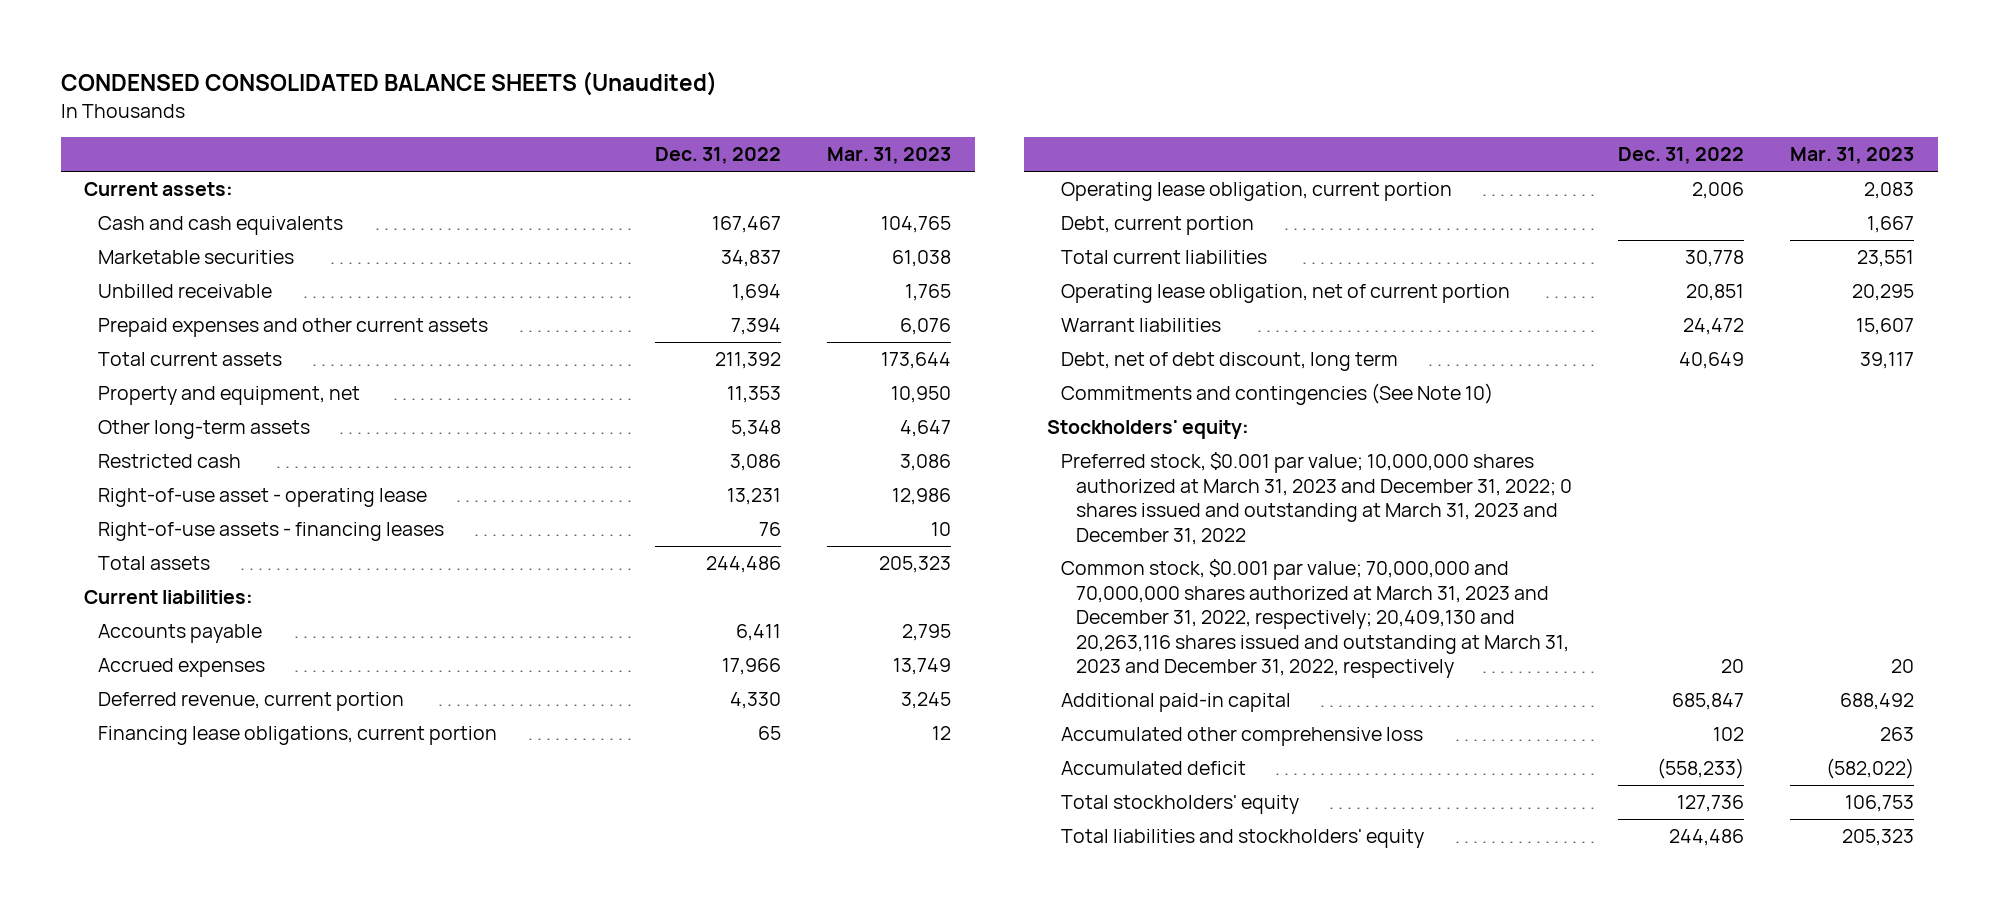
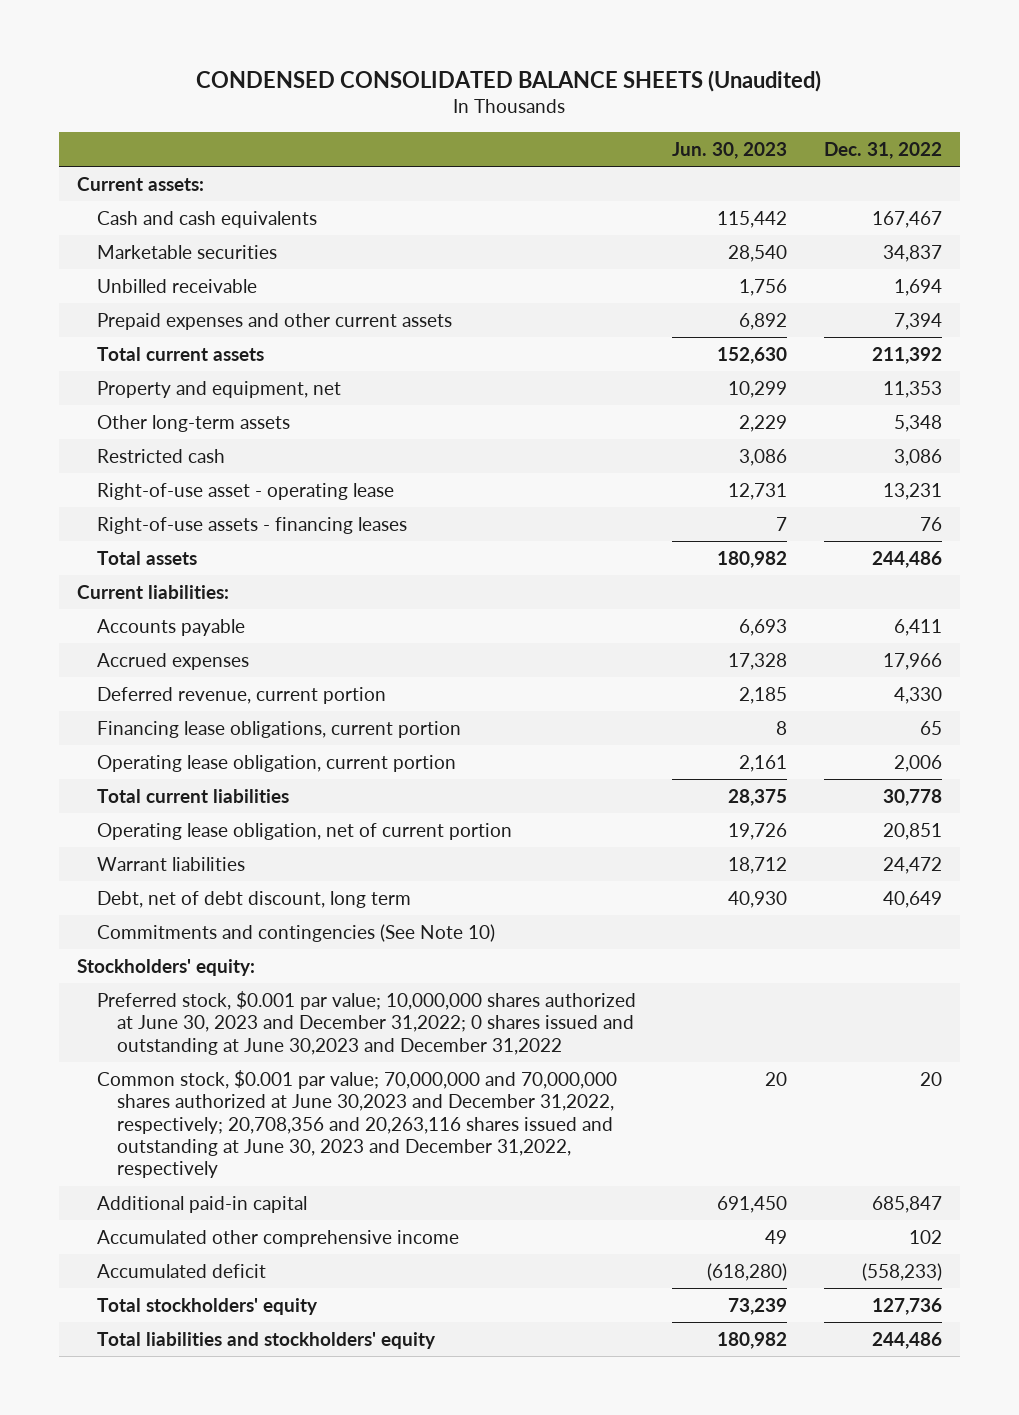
- | Dec. 31, 2022 | Mar. 31, 2023
+ | Jun. 30, 2023 | Dec. 31, 2022
- Debt, current portion | | 1,667
- Preferred stock, $0.001 par value; 10,000,000 shares authorized at March 31, 2023 and December 31, 2022; 0 shares issued and outstanding at March 31, 2023 and December 31, 2022
- Common stock, $0.001 par value; 70,000,000 and 70,000,000 shares authorized at March 31, 2023 and December 31, 2022, respectively; 20,409,130 and 20,263,116 shares issued and outstanding at March 31, 2023 and December 31, 2022, respectively | 20 | 20
+ Preferred stock, $0.001 par value; 10,000,000 shares authorized at June 30, 2023 and December 31,2022; 0 shares issued and outstanding at June 30,2023 and December 31,2022
+ Common stock, $0.001 par value; 70,000,000 and 70,000,000 shares authorized at June 30,2023 and December 31,2022, respectively; 20,708,356 and 20,263,116 shares issued and outstanding at June 30, 2023 and December 31,2022, respectively | 20 | 20
- Accumulated other comprehensive loss | 102 | 263
+ Accumulated other comprehensive income | 49 | 102

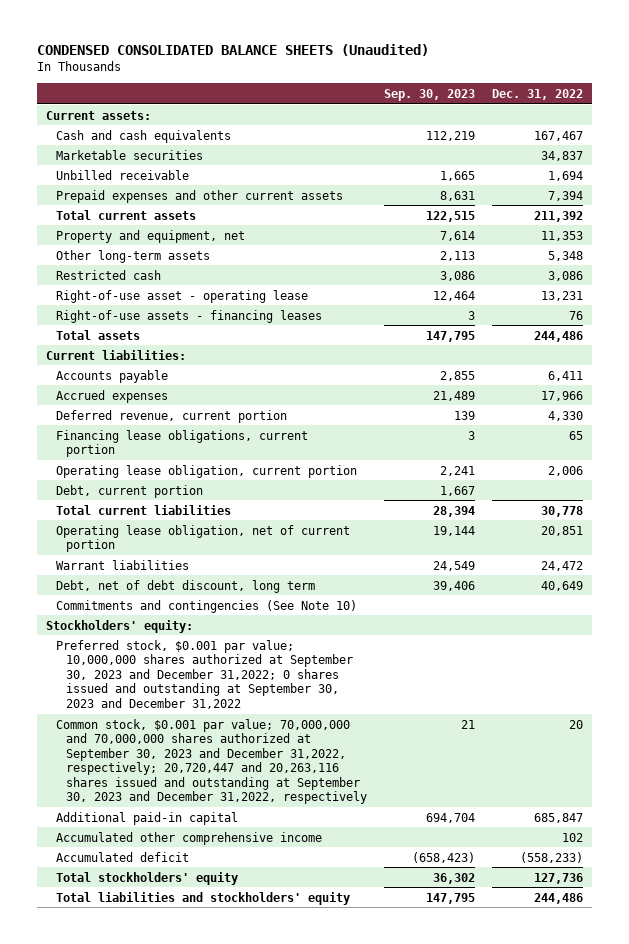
- | Jun. 30, 2023 | Dec. 31, 2022
+ | Sep. 30, 2023 | Dec. 31, 2022
+ Debt, current portion | 1,667 |
- Preferred stock, $0.001 par value; 10,000,000 shares authorized at June 30, 2023 and December 31,2022; 0 shares issued and outstanding at June 30,2023 and December 31,2022
- Common stock, $0.001 par value; 70,000,000 and 70,000,000 shares authorized at June 30,2023 and December 31,2022, respectively; 20,708,356 and 20,263,116 shares issued and outstanding at June 30, 2023 and December 31,2022, respectively | 20 | 20
+ Preferred stock, $0.001 par value; 10,000,000 shares authorized at September 30, 2023 and December 31,2022; 0 shares issued and outstanding at September 30, 2023 and December 31,2022
+ Common stock, $0.001 par value; 70,000,000 and 70,000,000 shares authorized at September 30, 2023 and December 31,2022, respectively; 20,720,447 and 20,263,116 shares issued and outstanding at September 30, 2023 and December 31,2022, respectively | 21 | 20

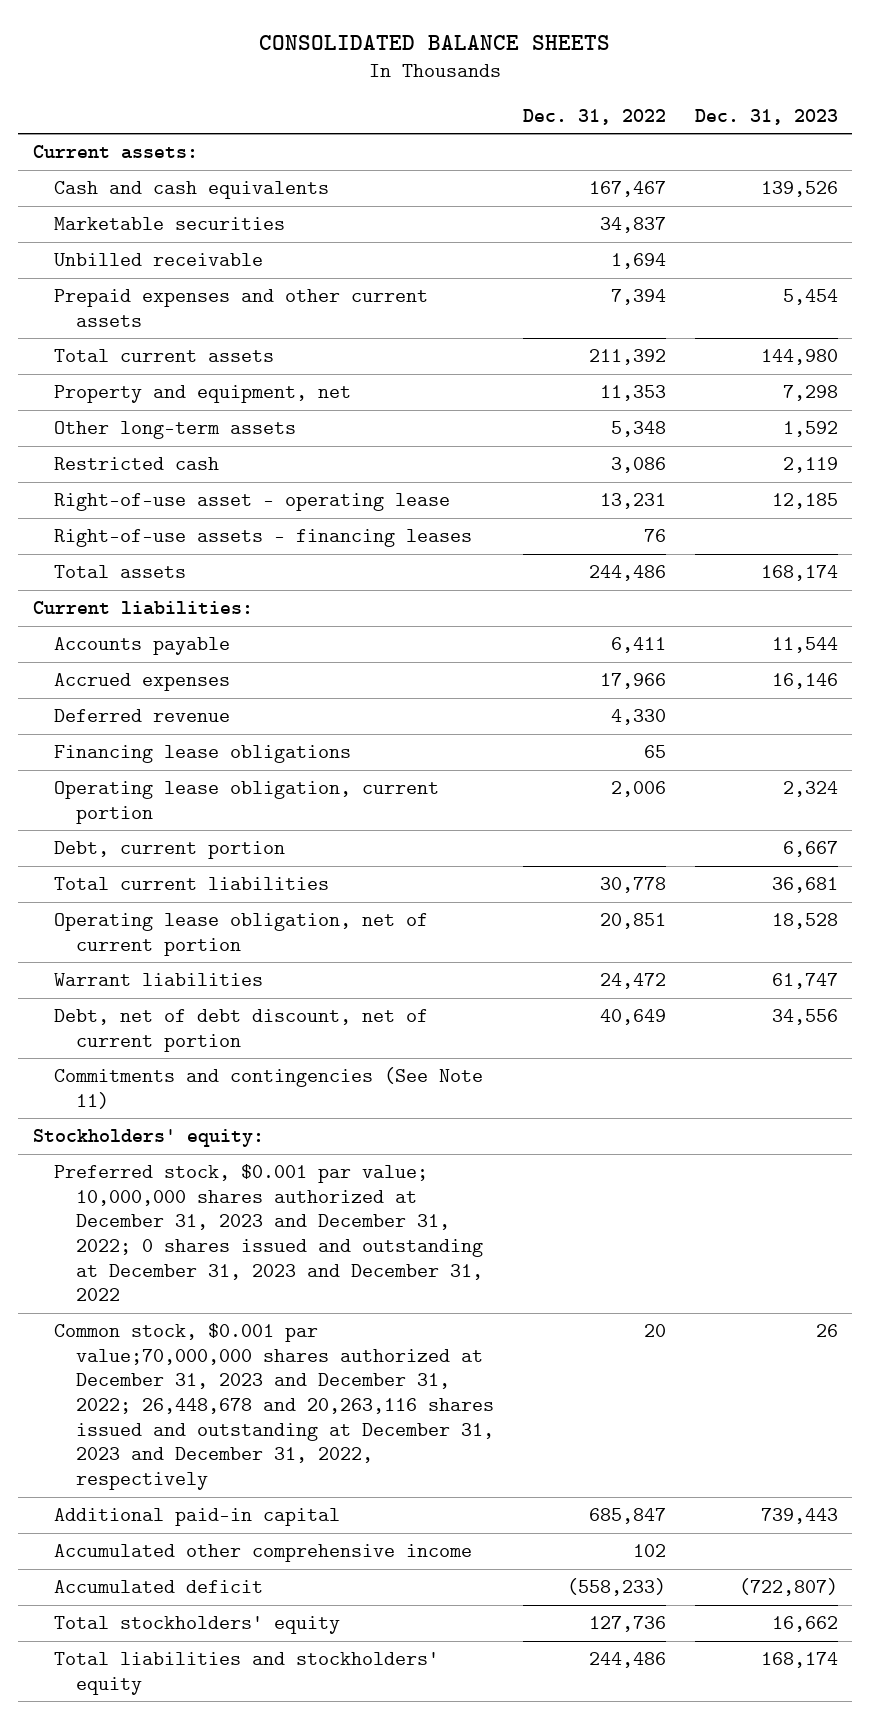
- CONDENSED CONSOLIDATED BALANCE SHEETS (Unaudited)
+ CONSOLIDATED BALANCE SHEETS
- | Sep. 30, 2023 | Dec. 31, 2022
+ | Dec. 31, 2022 | Dec. 31, 2023
- Deferred revenue, current portion | 139 | 4,330
- Financing lease obligations, current portion | 3 | 65
+ Deferred revenue | 4,330 |
+ Financing lease obligations | 65 |
- Debt, net of debt discount, long term | 39,406 | 40,649
- Commitments and contingencies (See Note 10)
+ Debt, net of debt discount, net of current portion | 40,649 | 34,556
+ Commitments and contingencies (See Note 11)
- Preferred stock, $0.001 par value; 10,000,000 shares authorized at September 30, 2023 and December 31,2022; 0 shares issued and outstanding at September 30, 2023 and December 31,2022
- Common stock, $0.001 par value; 70,000,000 and 70,000,000 shares authorized at September 30, 2023 and December 31,2022, respectively; 20,720,447 and 20,263,116 shares issued and outstanding at September 30, 2023 and December 31,2022, respectively | 21 | 20
+ Preferred stock, $0.001 par value; 10,000,000 shares authorized at December 31, 2023 and December 31, 2022; 0 shares issued and outstanding at December 31, 2023 and December 31, 2022
+ Common stock, $0.001 par value;70,000,000 shares authorized at December 31, 2023 and December 31, 2022; 26,448,678 and 20,263,116 shares issued and outstanding at December 31, 2023 and December 31, 2022, respectively | 20 | 26

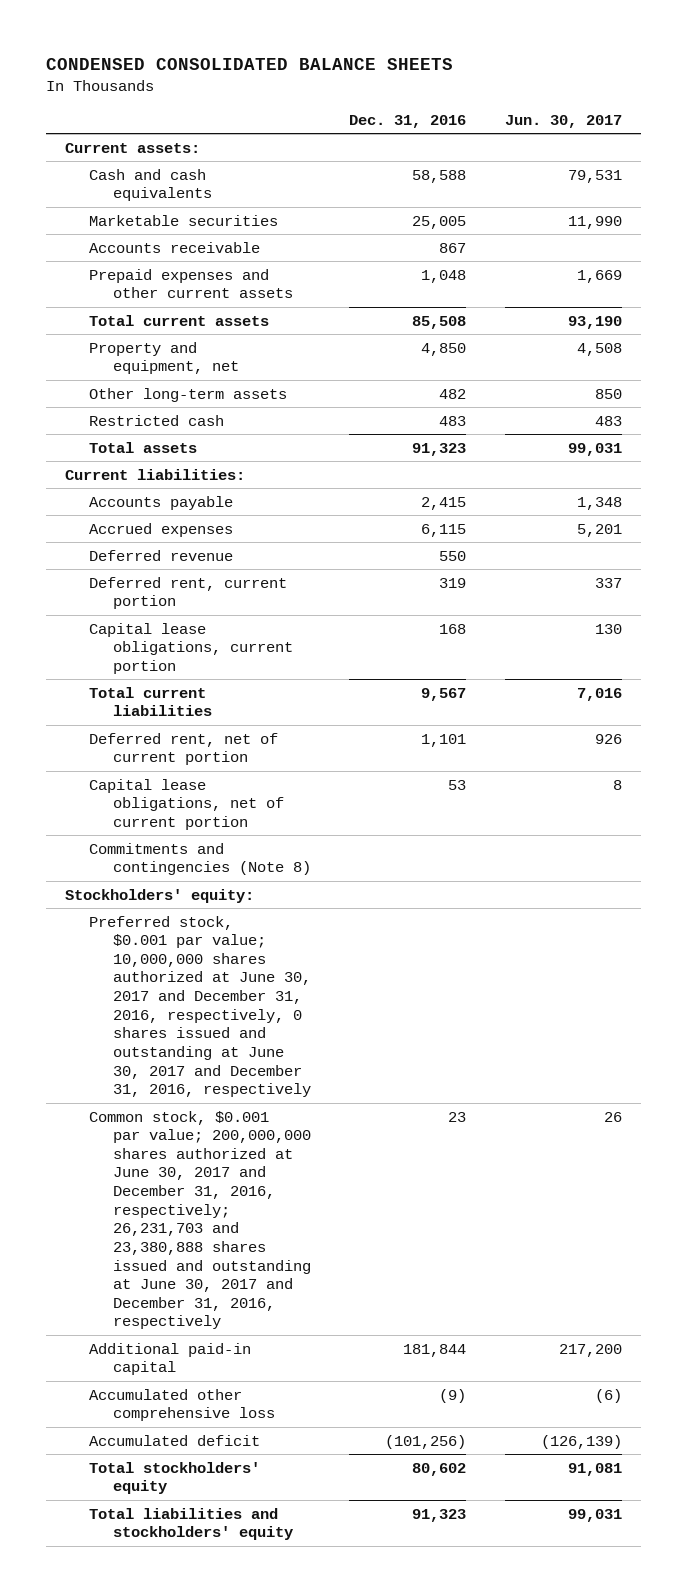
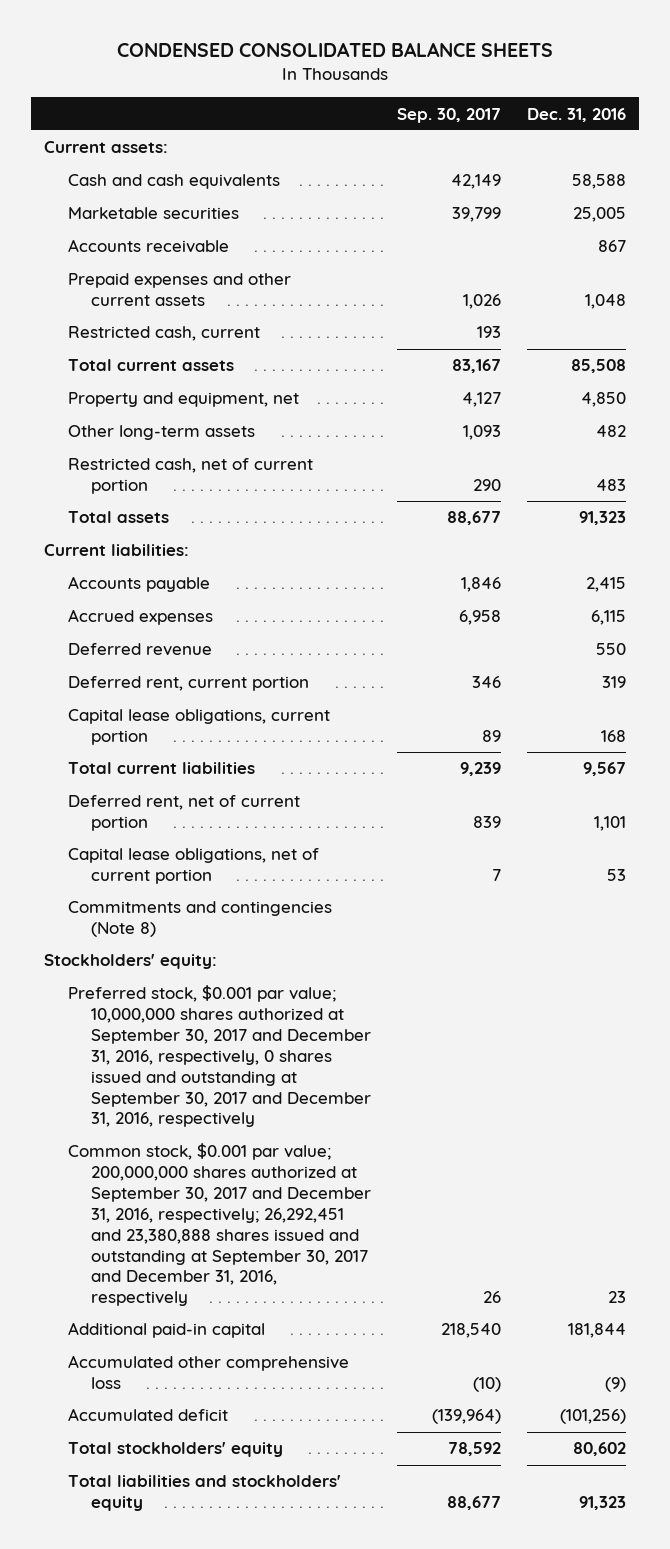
- | Dec. 31, 2016 | Jun. 30, 2017
+ | Sep. 30, 2017 | Dec. 31, 2016
+ Restricted cash, current | 193 |
- Restricted cash | 483 | 483
+ Restricted cash, net of current portion | 290 | 483
- Preferred stock, $0.001 par value; 10,000,000 shares authorized at June 30, 2017 and December 31, 2016, respectively, 0 shares issued and outstanding at June 30, 2017 and December 31, 2016, respectively
- Common stock, $0.001 par value; 200,000,000 shares authorized at June 30, 2017 and December 31, 2016, respectively; 26,231,703 and 23,380,888 shares issued and outstanding at June 30, 2017 and December 31, 2016, respectively | 23 | 26
+ Preferred stock, $0.001 par value; 10,000,000 shares authorized at September 30, 2017 and December 31, 2016, respectively, 0 shares issued and outstanding at September 30, 2017 and December 31, 2016, respectively
+ Common stock, $0.001 par value; 200,000,000 shares authorized at September 30, 2017 and December 31, 2016, respectively; 26,292,451 and 23,380,888 shares issued and outstanding at September 30, 2017 and December 31, 2016, respectively | 26 | 23

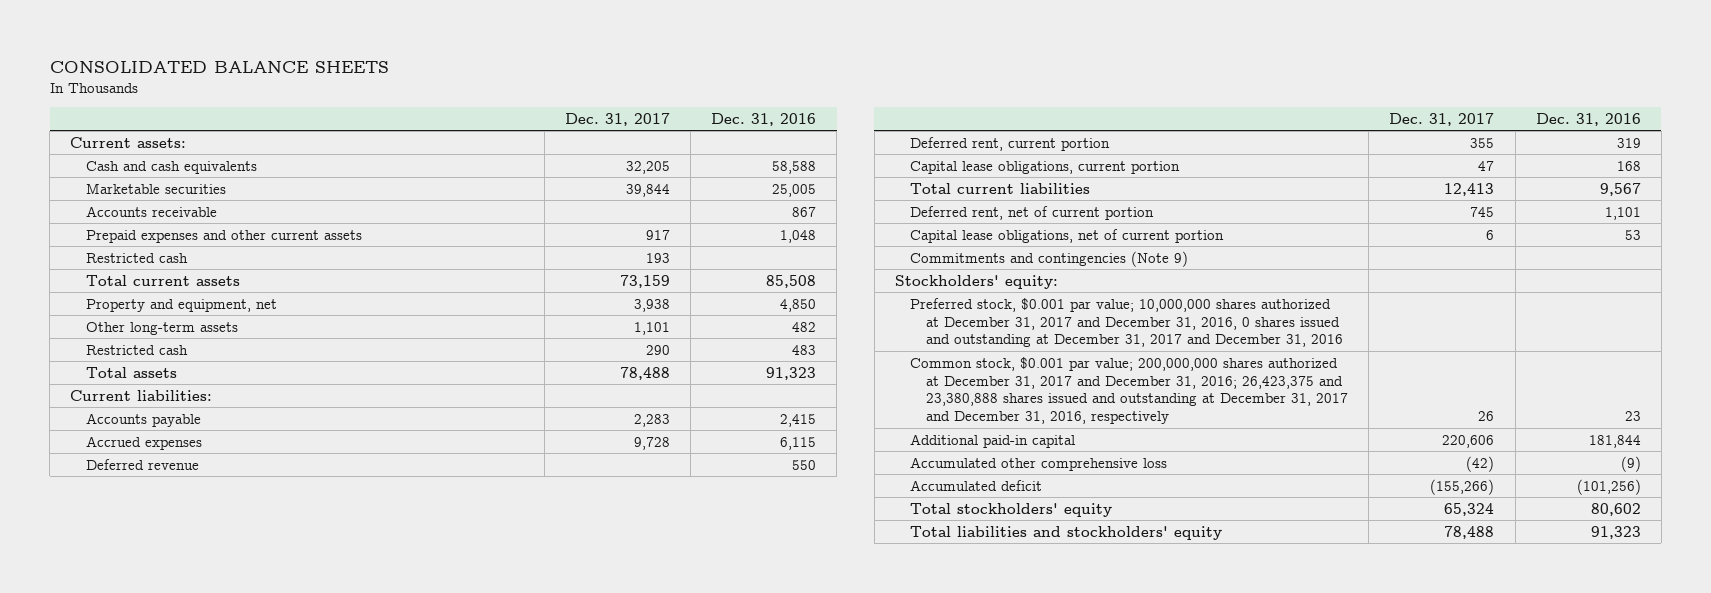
- CONDENSED CONSOLIDATED BALANCE SHEETS
+ CONSOLIDATED BALANCE SHEETS
- | Sep. 30, 2017 | Dec. 31, 2016
+ | Dec. 31, 2017 | Dec. 31, 2016
- Restricted cash, current | 193 |
+ Restricted cash | 193 |
- Restricted cash, net of current portion | 290 | 483
+ Restricted cash | 290 | 483
- Commitments and contingencies (Note 8)
+ Commitments and contingencies (Note 9)
- Preferred stock, $0.001 par value; 10,000,000 shares authorized at September 30, 2017 and December 31, 2016, respectively, 0 shares issued and outstanding at September 30, 2017 and December 31, 2016, respectively
- Common stock, $0.001 par value; 200,000,000 shares authorized at September 30, 2017 and December 31, 2016, respectively; 26,292,451 and 23,380,888 shares issued and outstanding at September 30, 2017 and December 31, 2016, respectively | 26 | 23
+ Preferred stock, $0.001 par value; 10,000,000 shares authorized at December 31, 2017 and December 31, 2016, 0 shares issued and outstanding at December 31, 2017 and December 31, 2016
+ Common stock, $0.001 par value; 200,000,000 shares authorized at December 31, 2017 and December 31, 2016; 26,423,375 and 23,380,888 shares issued and outstanding at December 31, 2017 and December 31, 2016, respectively | 26 | 23

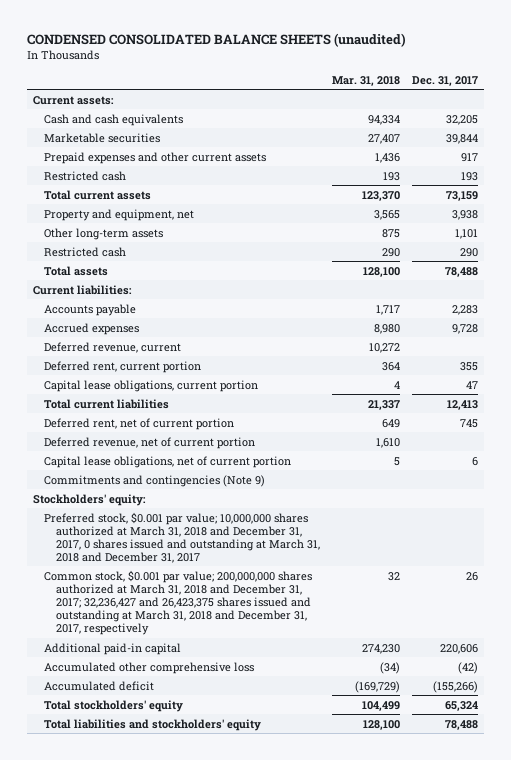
- CONSOLIDATED BALANCE SHEETS
+ CONDENSED CONSOLIDATED BALANCE SHEETS (unaudited)
- | Dec. 31, 2017 | Dec. 31, 2016
+ | Mar. 31, 2018 | Dec. 31, 2017
- Accounts receivable | | 867
- Deferred revenue | | 550
+ Deferred revenue, current | 10,272 |
+ Deferred revenue, net of current portion | 1,610 |
- Preferred stock, $0.001 par value; 10,000,000 shares authorized at December 31, 2017 and December 31, 2016, 0 shares issued and outstanding at December 31, 2017 and December 31, 2016
- Common stock, $0.001 par value; 200,000,000 shares authorized at December 31, 2017 and December 31, 2016; 26,423,375 and 23,380,888 shares issued and outstanding at December 31, 2017 and December 31, 2016, respectively | 26 | 23
+ Preferred stock, $0.001 par value; 10,000,000 shares authorized at March 31, 2018 and December 31, 2017, 0 shares issued and outstanding at March 31, 2018 and December 31, 2017
+ Common stock, $0.001 par value; 200,000,000 shares authorized at March 31, 2018 and December 31, 2017; 32,236,427 and 26,423,375 shares issued and outstanding at March 31, 2018 and December 31, 2017, respectively | 32 | 26

